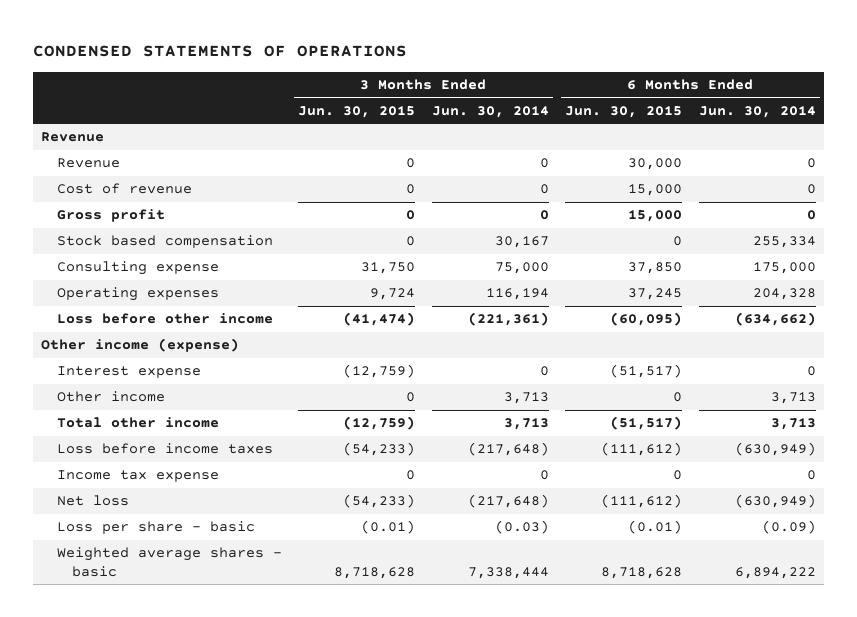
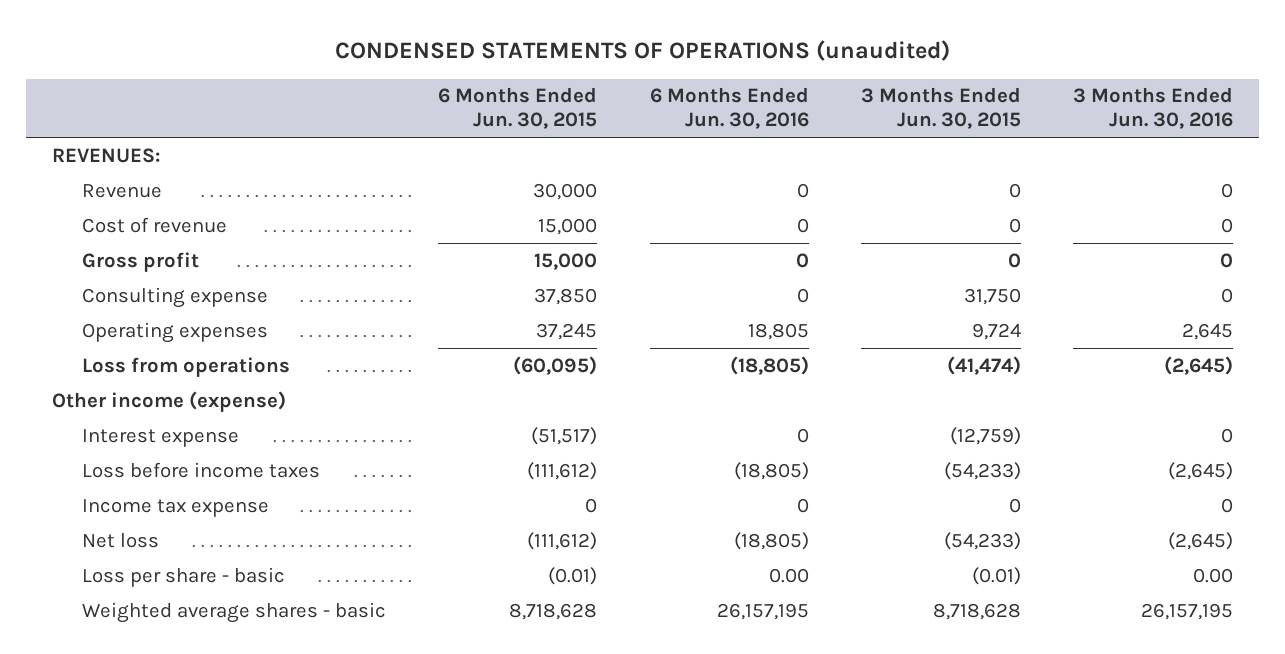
- CONDENSED STATEMENTS OF OPERATIONS
+ CONDENSED STATEMENTS OF OPERATIONS (unaudited)
- | 3 Months Ended Jun. 30, 2015 | 3 Months Ended Jun. 30, 2014 | 6 Months Ended Jun. 30, 2015 | 6 Months Ended Jun. 30, 2014
+ | 6 Months Ended Jun. 30, 2015 | 6 Months Ended Jun. 30, 2016 | 3 Months Ended Jun. 30, 2015 | 3 Months Ended Jun. 30, 2016
- Revenue
+ REVENUES:
- Stock based compensation | 0 | 30,167 | 0 | 255,334
- Loss before other income | (41,474) | (221,361) | (60,095) | (634,662)
+ Loss from operations | (60,095) | (18,805) | (41,474) | (2,645)
- Other income | 0 | 3,713 | 0 | 3,713
- Total other income | (12,759) | 3,713 | (51,517) | 3,713

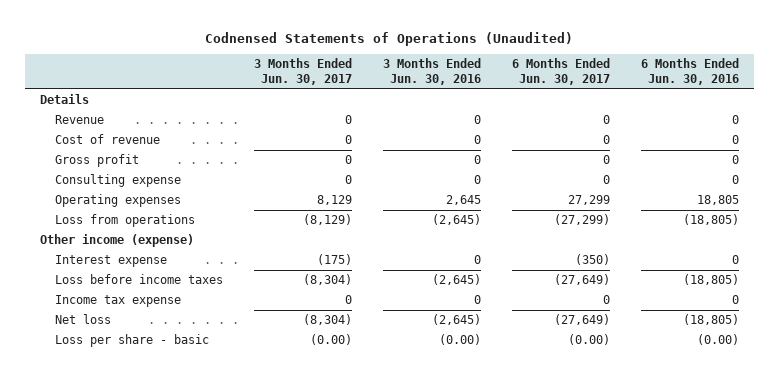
- CONDENSED STATEMENTS OF OPERATIONS (unaudited)
+ Codnensed Statements of Operations (Unaudited)
- | 6 Months Ended Jun. 30, 2015 | 6 Months Ended Jun. 30, 2016 | 3 Months Ended Jun. 30, 2015 | 3 Months Ended Jun. 30, 2016
+ | 3 Months Ended Jun. 30, 2017 | 3 Months Ended Jun. 30, 2016 | 6 Months Ended Jun. 30, 2017 | 6 Months Ended Jun. 30, 2016
- REVENUES:
+ Details
- Loss per share - basic | (0.01) | 0.00 | (0.01) | 0.00
- Weighted average shares - basic | 8,718,628 | 26,157,195 | 8,718,628 | 26,157,195
+ Loss per share - basic | (0.00) | (0.00) | (0.00) | (0.00)

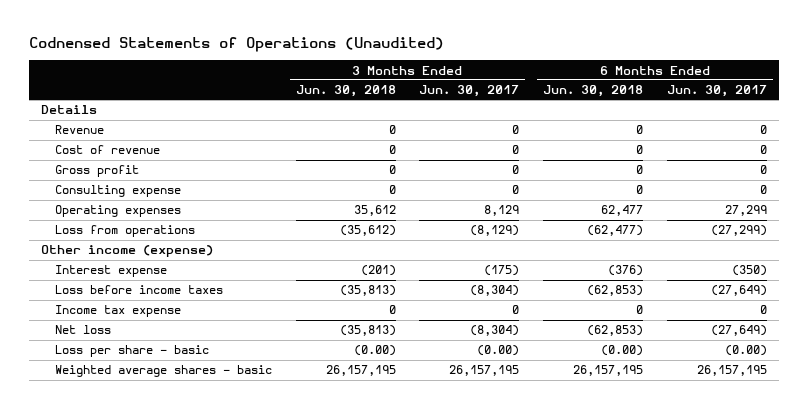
- | 3 Months Ended Jun. 30, 2017 | 3 Months Ended Jun. 30, 2016 | 6 Months Ended Jun. 30, 2017 | 6 Months Ended Jun. 30, 2016
+ | 3 Months Ended Jun. 30, 2018 | 3 Months Ended Jun. 30, 2017 | 6 Months Ended Jun. 30, 2018 | 6 Months Ended Jun. 30, 2017
+ Weighted average shares - basic | 26,157,195 | 26,157,195 | 26,157,195 | 26,157,195

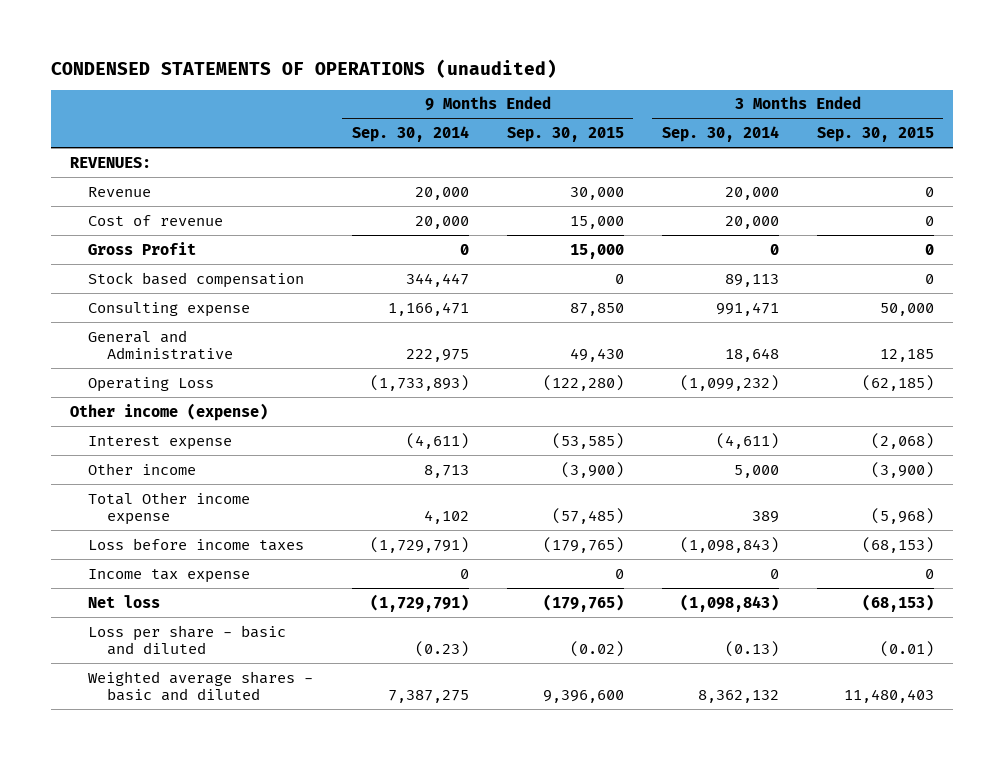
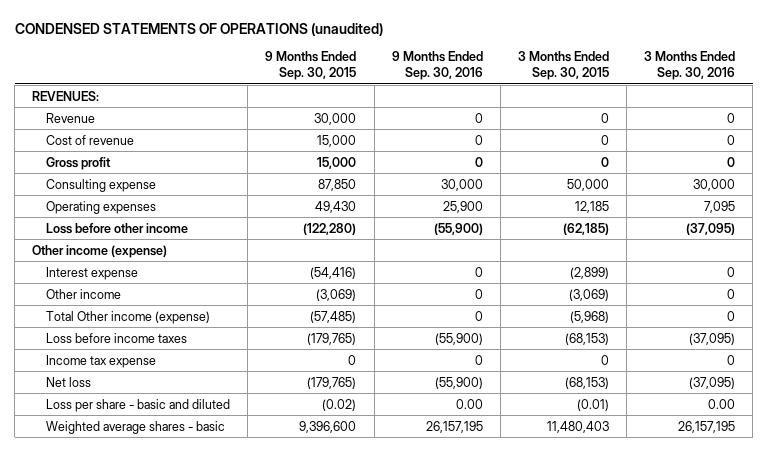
- | 9 Months Ended Sep. 30, 2014 | 9 Months Ended Sep. 30, 2015 | 3 Months Ended Sep. 30, 2014 | 3 Months Ended Sep. 30, 2015
+ | 9 Months Ended Sep. 30, 2015 | 9 Months Ended Sep. 30, 2016 | 3 Months Ended Sep. 30, 2015 | 3 Months Ended Sep. 30, 2016
- Gross Profit | 0 | 15,000 | 0 | 0
- Stock based compensation | 344,447 | 0 | 89,113 | 0
+ Gross profit | 15,000 | 0 | 0 | 0
- General and Administrative | 222,975 | 49,430 | 18,648 | 12,185
- Operating Loss | (1,733,893) | (122,280) | (1,099,232) | (62,185)
+ Operating expenses | 49,430 | 25,900 | 12,185 | 7,095
+ Loss before other income | (122,280) | (55,900) | (62,185) | (37,095)
- Interest expense | (4,611) | (53,585) | (4,611) | (2,068)
- Other income | 8,713 | (3,900) | 5,000 | (3,900)
- Total Other income expense | 4,102 | (57,485) | 389 | (5,968)
+ Interest expense | (54,416) | 0 | (2,899) | 0
+ Other income | (3,069) | 0 | (3,069) | 0
+ Total Other income (expense) | (57,485) | 0 | (5,968) | 0
- Weighted average shares - basic and diluted | 7,387,275 | 9,396,600 | 8,362,132 | 11,480,403
+ Weighted average shares - basic | 9,396,600 | 26,157,195 | 11,480,403 | 26,157,195

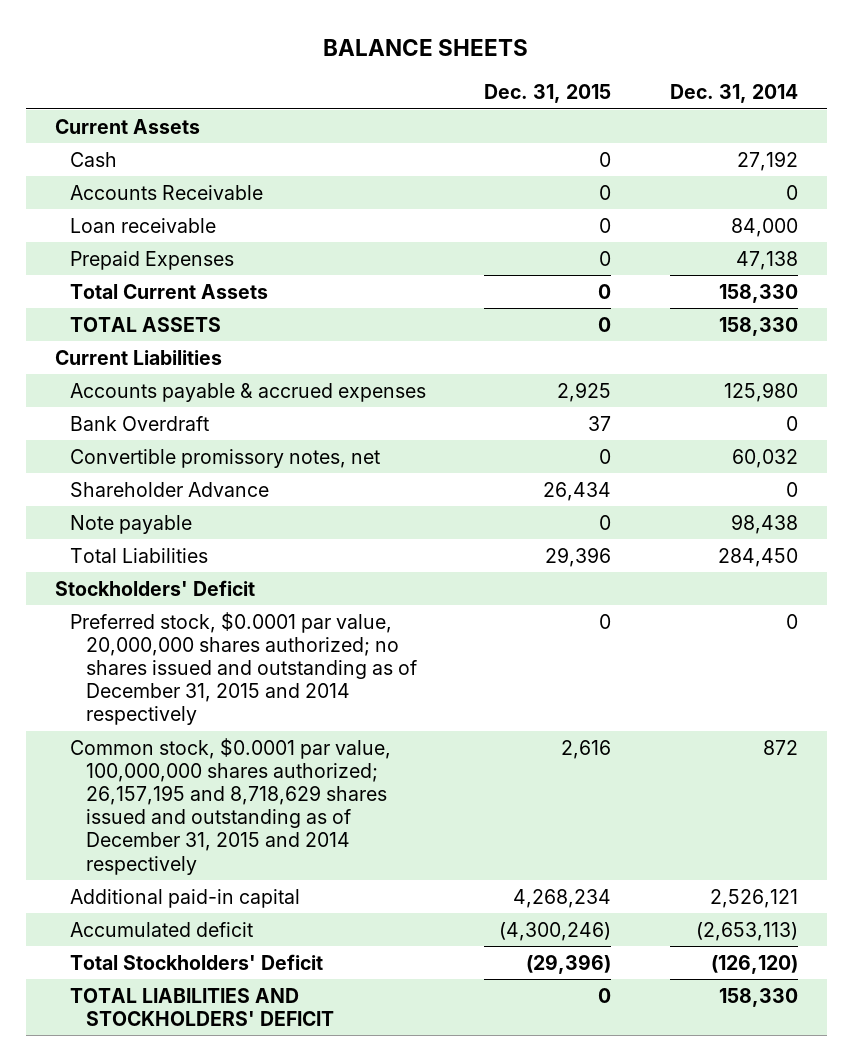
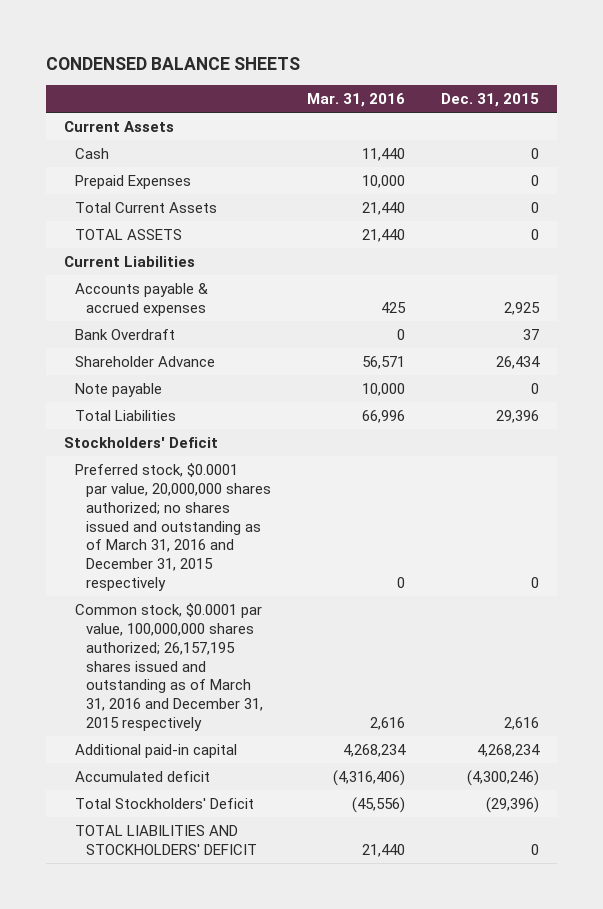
- BALANCE SHEETS
+ CONDENSED BALANCE SHEETS
- | Dec. 31, 2015 | Dec. 31, 2014
+ | Mar. 31, 2016 | Dec. 31, 2015
- Accounts Receivable | 0 | 0
- Loan receivable | 0 | 84,000
- Convertible promissory notes, net | 0 | 60,032
- Preferred stock, $0.0001 par value, 20,000,000 shares authorized; no shares issued and outstanding as of December 31, 2015 and 2014 respectively | 0 | 0
- Common stock, $0.0001 par value, 100,000,000 shares authorized; 26,157,195 and 8,718,629 shares issued and outstanding as of December 31, 2015 and 2014 respectively | 2,616 | 872
+ Preferred stock, $0.0001 par value, 20,000,000 shares authorized; no shares issued and outstanding as of March 31, 2016 and December 31, 2015 respectively | 0 | 0
+ Common stock, $0.0001 par value, 100,000,000 shares authorized; 26,157,195 shares issued and outstanding as of March 31, 2016 and December 31, 2015 respectively | 2,616 | 2,616

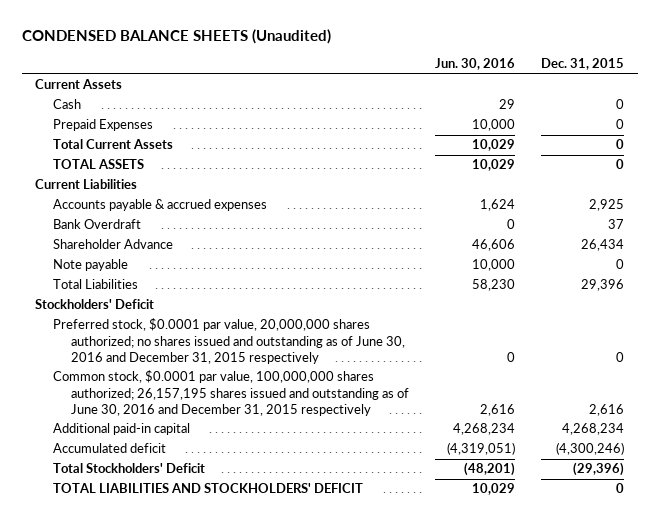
- CONDENSED BALANCE SHEETS
+ CONDENSED BALANCE SHEETS (Unaudited)
- | Mar. 31, 2016 | Dec. 31, 2015
+ | Jun. 30, 2016 | Dec. 31, 2015
- Preferred stock, $0.0001 par value, 20,000,000 shares authorized; no shares issued and outstanding as of March 31, 2016 and December 31, 2015 respectively | 0 | 0
- Common stock, $0.0001 par value, 100,000,000 shares authorized; 26,157,195 shares issued and outstanding as of March 31, 2016 and December 31, 2015 respectively | 2,616 | 2,616
+ Preferred stock, $0.0001 par value, 20,000,000 shares authorized; no shares issued and outstanding as of June 30, 2016 and December 31, 2015 respectively | 0 | 0
+ Common stock, $0.0001 par value, 100,000,000 shares authorized; 26,157,195 shares issued and outstanding as of June 30, 2016 and December 31, 2015 respectively | 2,616 | 2,616

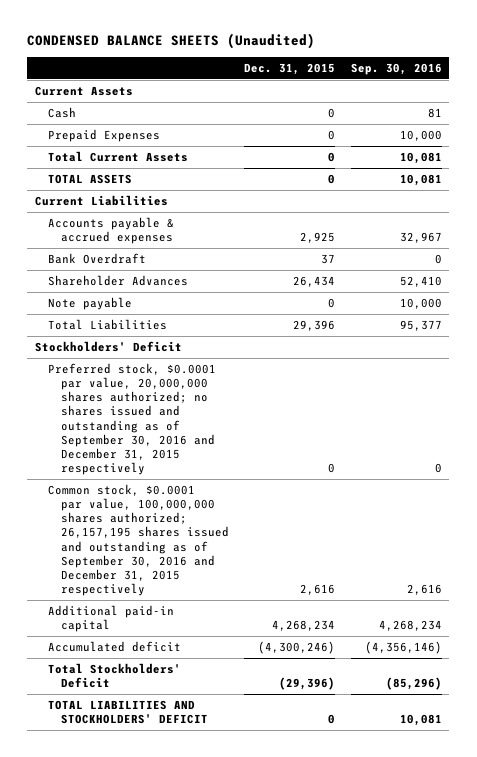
- | Jun. 30, 2016 | Dec. 31, 2015
+ | Dec. 31, 2015 | Sep. 30, 2016
- Shareholder Advance | 46,606 | 26,434
+ Shareholder Advances | 26,434 | 52,410
- Preferred stock, $0.0001 par value, 20,000,000 shares authorized; no shares issued and outstanding as of June 30, 2016 and December 31, 2015 respectively | 0 | 0
- Common stock, $0.0001 par value, 100,000,000 shares authorized; 26,157,195 shares issued and outstanding as of June 30, 2016 and December 31, 2015 respectively | 2,616 | 2,616
+ Preferred stock, $0.0001 par value, 20,000,000 shares authorized; no shares issued and outstanding as of September 30, 2016 and December 31, 2015 respectively | 0 | 0
+ Common stock, $0.0001 par value, 100,000,000 shares authorized; 26,157,195 shares issued and outstanding as of September 30, 2016 and December 31, 2015 respectively | 2,616 | 2,616

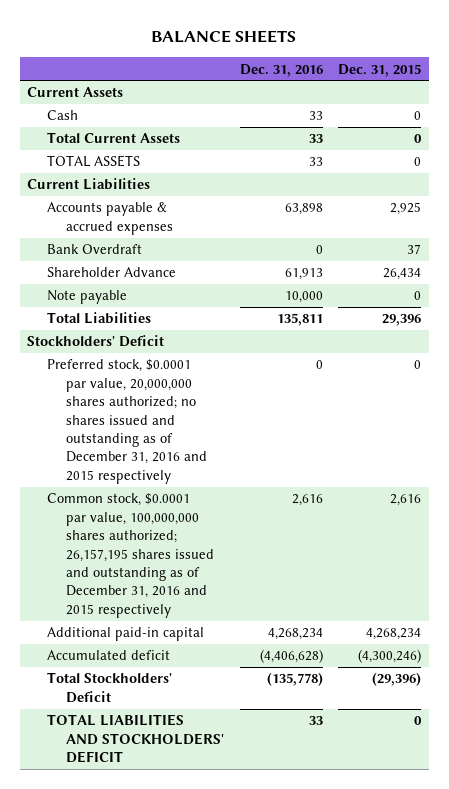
- CONDENSED BALANCE SHEETS (Unaudited)
+ BALANCE SHEETS
- | Dec. 31, 2015 | Sep. 30, 2016
+ | Dec. 31, 2016 | Dec. 31, 2015
- Prepaid Expenses | 0 | 10,000
- Shareholder Advances | 26,434 | 52,410
+ Shareholder Advance | 61,913 | 26,434
- Preferred stock, $0.0001 par value, 20,000,000 shares authorized; no shares issued and outstanding as of September 30, 2016 and December 31, 2015 respectively | 0 | 0
- Common stock, $0.0001 par value, 100,000,000 shares authorized; 26,157,195 shares issued and outstanding as of September 30, 2016 and December 31, 2015 respectively | 2,616 | 2,616
+ Preferred stock, $0.0001 par value, 20,000,000 shares authorized; no shares issued and outstanding as of December 31, 2016 and 2015 respectively | 0 | 0
+ Common stock, $0.0001 par value, 100,000,000 shares authorized; 26,157,195 shares issued and outstanding as of December 31, 2016 and 2015 respectively | 2,616 | 2,616

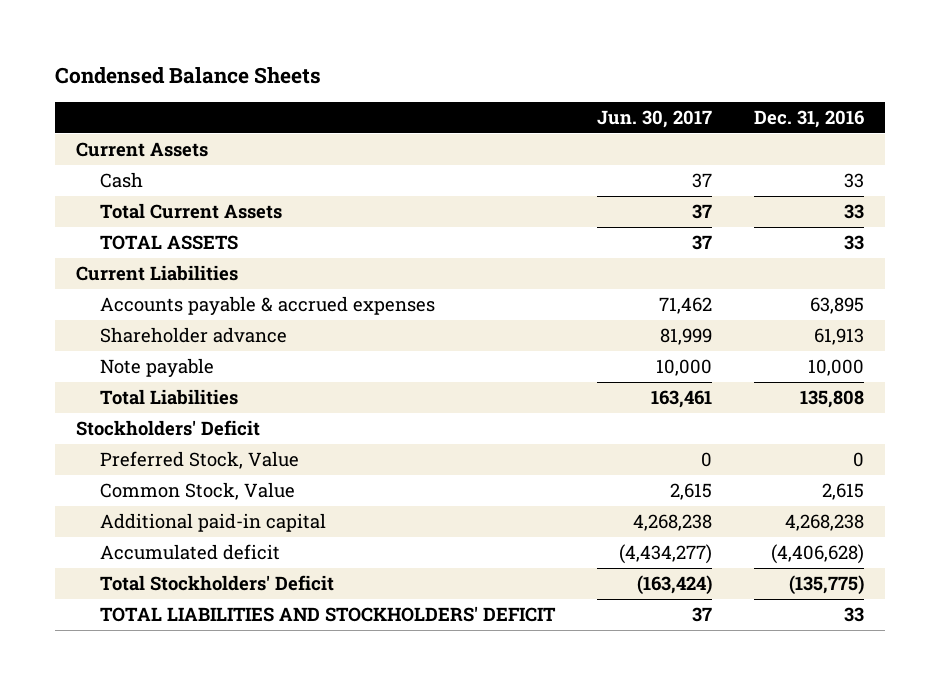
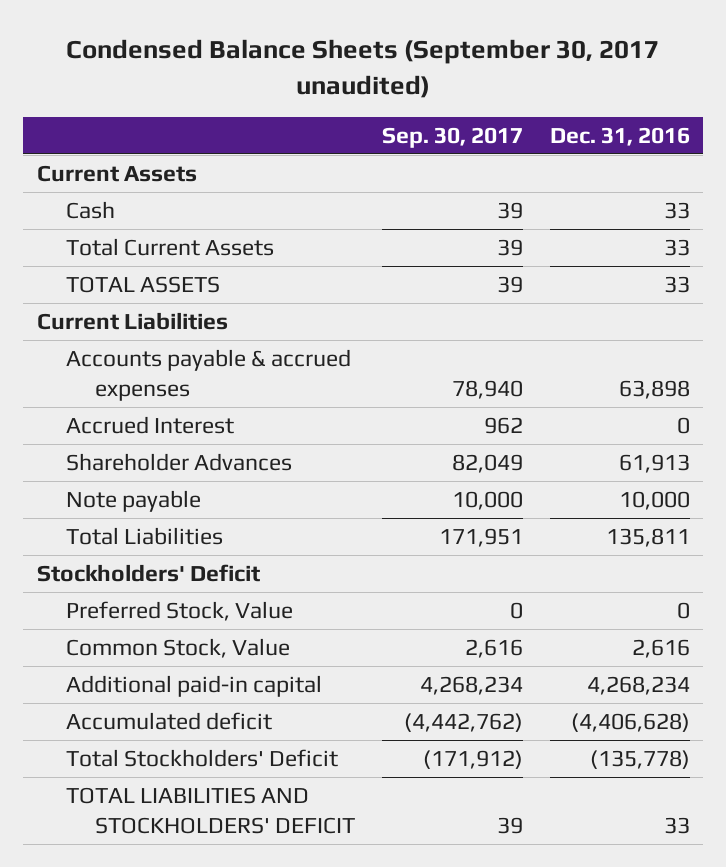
- Condensed Balance Sheets
+ Condensed Balance Sheets (September 30, 2017 unaudited)
- | Jun. 30, 2017 | Dec. 31, 2016
+ | Sep. 30, 2017 | Dec. 31, 2016
- Accounts payable & accrued expenses | 71,462 | 63,895
- Shareholder advance | 81,999 | 61,913
+ Accounts payable & accrued expenses | 78,940 | 63,898
+ Accrued Interest | 962 | 0
+ Shareholder Advances | 82,049 | 61,913
- Total Liabilities | 163,461 | 135,808
+ Total Liabilities | 171,951 | 135,811
- Common Stock, Value | 2,615 | 2,615
- Additional paid-in capital | 4,268,238 | 4,268,238
+ Common Stock, Value | 2,616 | 2,616
+ Additional paid-in capital | 4,268,234 | 4,268,234
- Total Stockholders' Deficit | (163,424) | (135,775)
+ Total Stockholders' Deficit | (171,912) | (135,778)

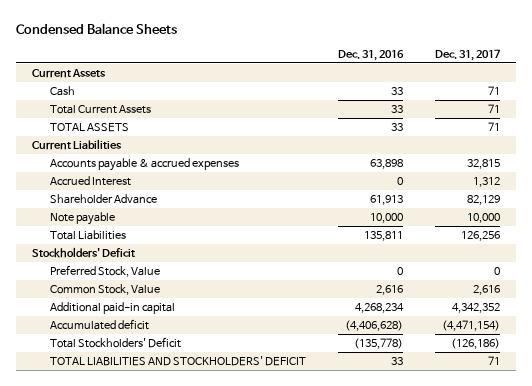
- Condensed Balance Sheets (September 30, 2017 unaudited)
+ Condensed Balance Sheets
- | Sep. 30, 2017 | Dec. 31, 2016
+ | Dec. 31, 2016 | Dec. 31, 2017
- Shareholder Advances | 82,049 | 61,913
+ Shareholder Advance | 61,913 | 82,129

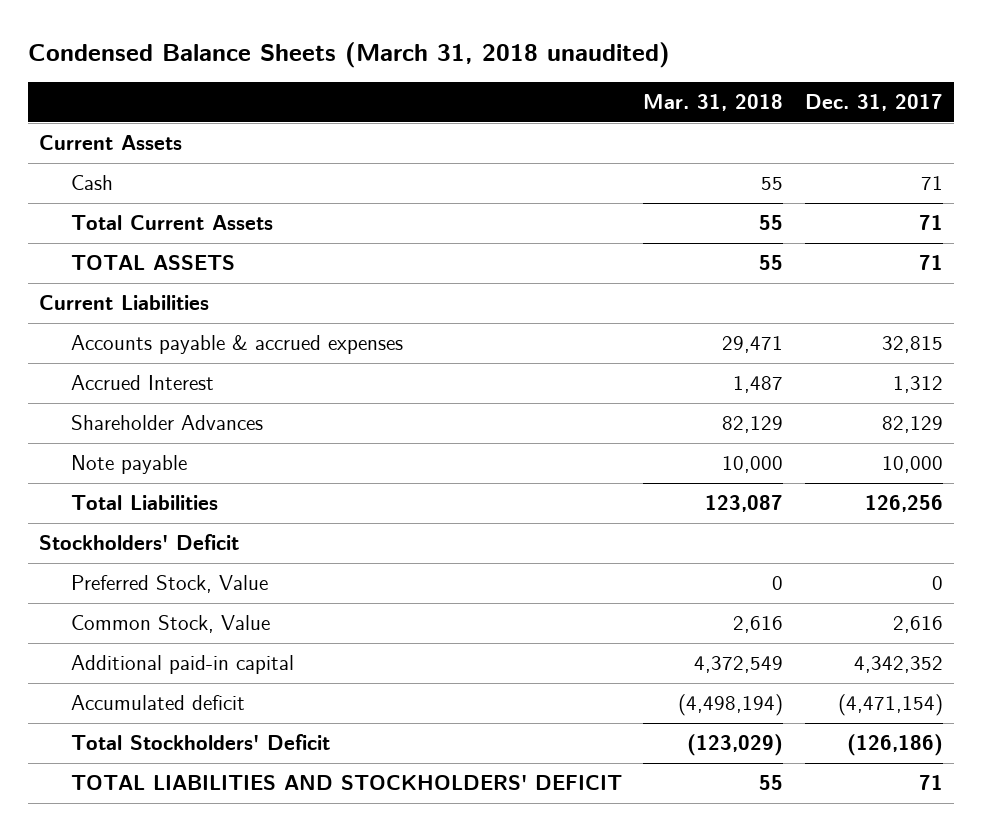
- Condensed Balance Sheets
+ Condensed Balance Sheets (March 31, 2018 unaudited)
- | Dec. 31, 2016 | Dec. 31, 2017
+ | Mar. 31, 2018 | Dec. 31, 2017
- Shareholder Advance | 61,913 | 82,129
+ Shareholder Advances | 82,129 | 82,129

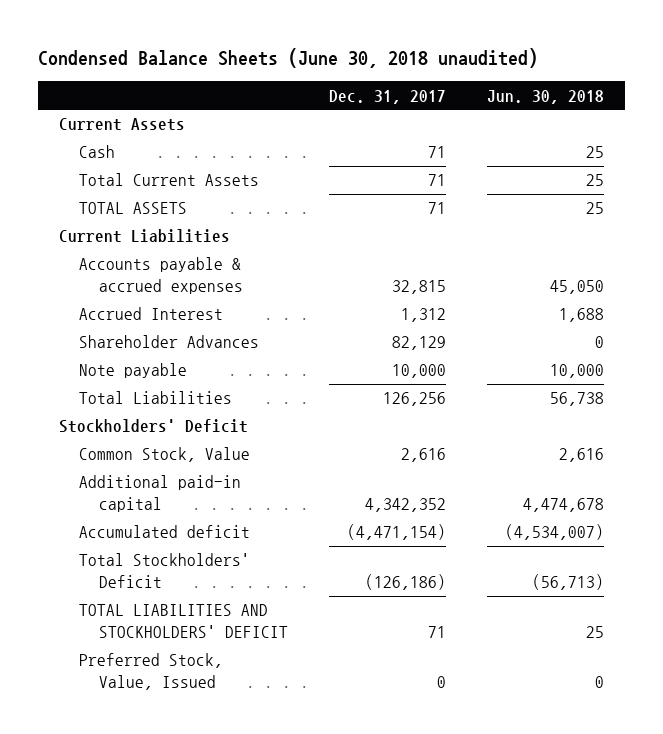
- Condensed Balance Sheets (March 31, 2018 unaudited)
+ Condensed Balance Sheets (June 30, 2018 unaudited)
- | Mar. 31, 2018 | Dec. 31, 2017
+ | Dec. 31, 2017 | Jun. 30, 2018
- Preferred Stock, Value | 0 | 0
+ Preferred Stock, Value, Issued | 0 | 0

